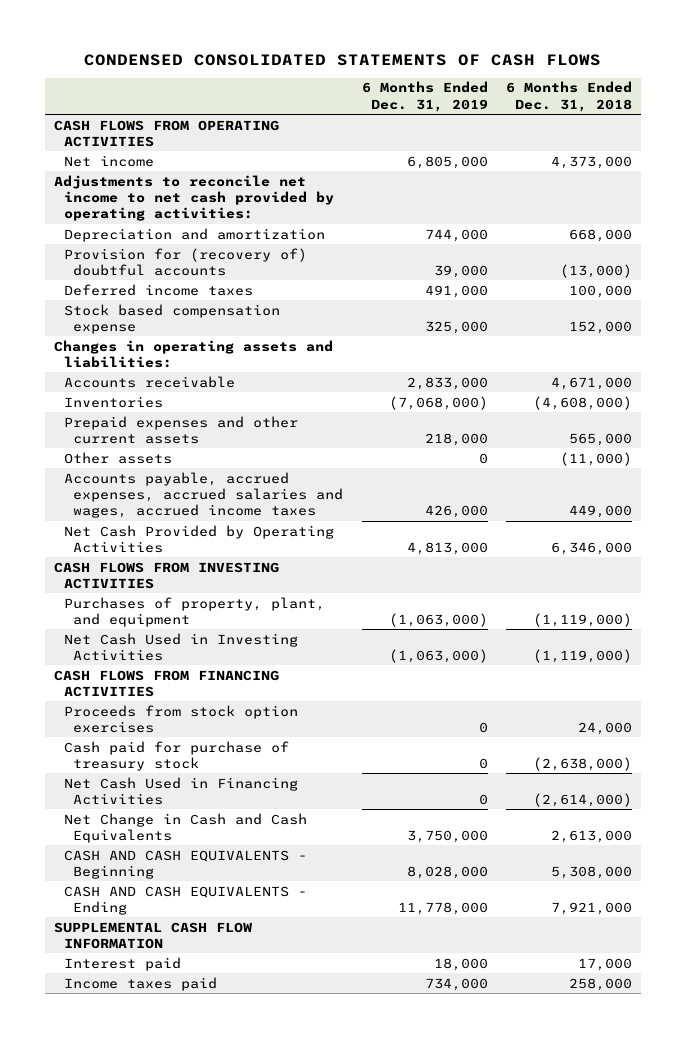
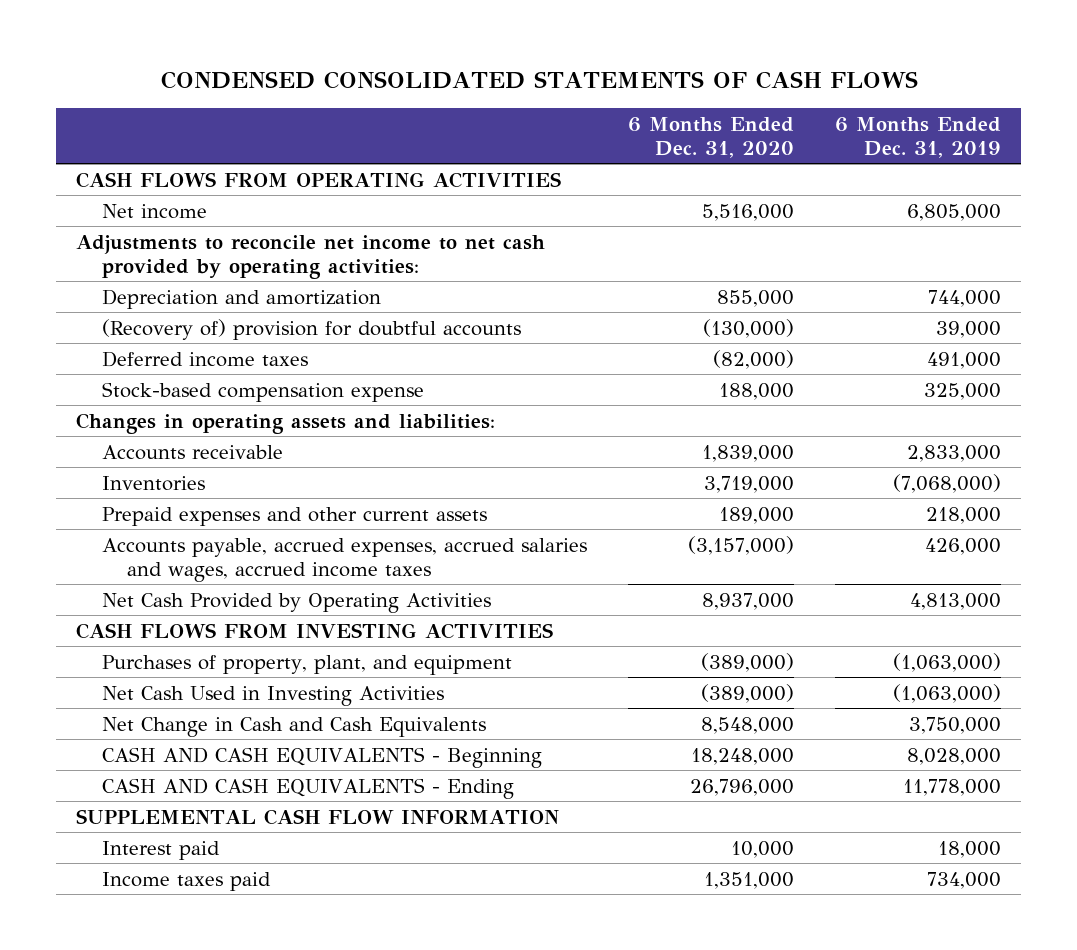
- | 6 Months Ended Dec. 31, 2019 | 6 Months Ended Dec. 31, 2018
+ | 6 Months Ended Dec. 31, 2020 | 6 Months Ended Dec. 31, 2019
- Provision for (recovery of) doubtful accounts | 39,000 | (13,000)
+ (Recovery of) provision for doubtful accounts | (130,000) | 39,000
- Stock based compensation expense | 325,000 | 152,000
+ Stock-based compensation expense | 188,000 | 325,000
- Other assets | 0 | (11,000)
- CASH FLOWS FROM FINANCING ACTIVITIES
- Proceeds from stock option exercises | 0 | 24,000
- Cash paid for purchase of treasury stock | 0 | (2,638,000)
- Net Cash Used in Financing Activities | 0 | (2,614,000)

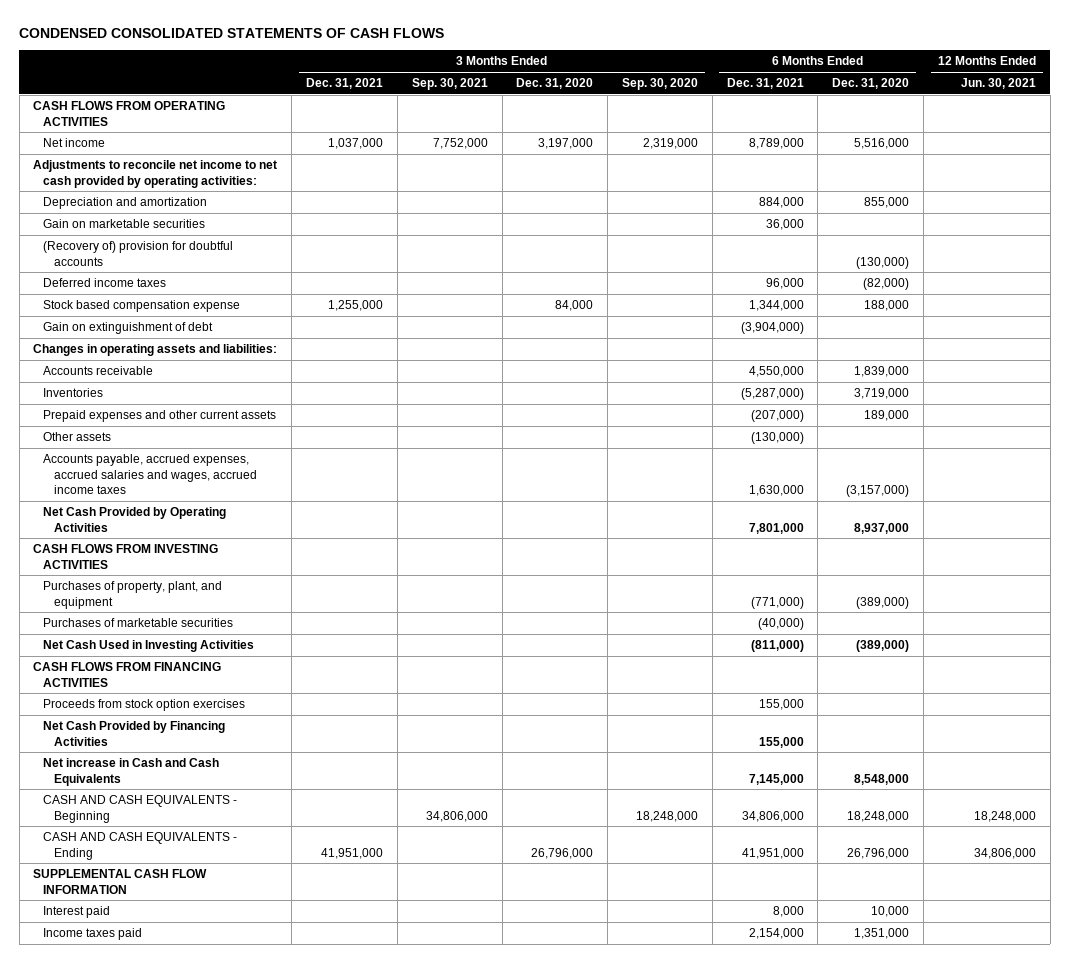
- | 6 Months Ended Dec. 31, 2020 | 6 Months Ended Dec. 31, 2019
+ | 3 Months Ended Dec. 31, 2021 | 3 Months Ended Sep. 30, 2021 | 3 Months Ended Dec. 31, 2020 | 3 Months Ended Sep. 30, 2020 | 6 Months Ended Dec. 31, 2021 | 6 Months Ended Dec. 31, 2020 | 12 Months Ended Jun. 30, 2021
+ Gain on marketable securities | | | | | 36,000 | |
- Stock-based compensation expense | 188,000 | 325,000
+ Stock based compensation expense | 1,255,000 | | 84,000 | | 1,344,000 | 188,000 |
+ Gain on extinguishment of debt | | | | | (3,904,000) | |
+ Other assets | | | | | (130,000) | |
+ Purchases of marketable securities | | | | | (40,000) | |
- Net Change in Cash and Cash Equivalents | 8,548,000 | 3,750,000
+ CASH FLOWS FROM FINANCING ACTIVITIES
+ Proceeds from stock option exercises | | | | | 155,000 | |
+ Net Cash Provided by Financing Activities | | | | | 155,000 | |
+ Net increase in Cash and Cash Equivalents | | | | | 7,145,000 | 8,548,000 |

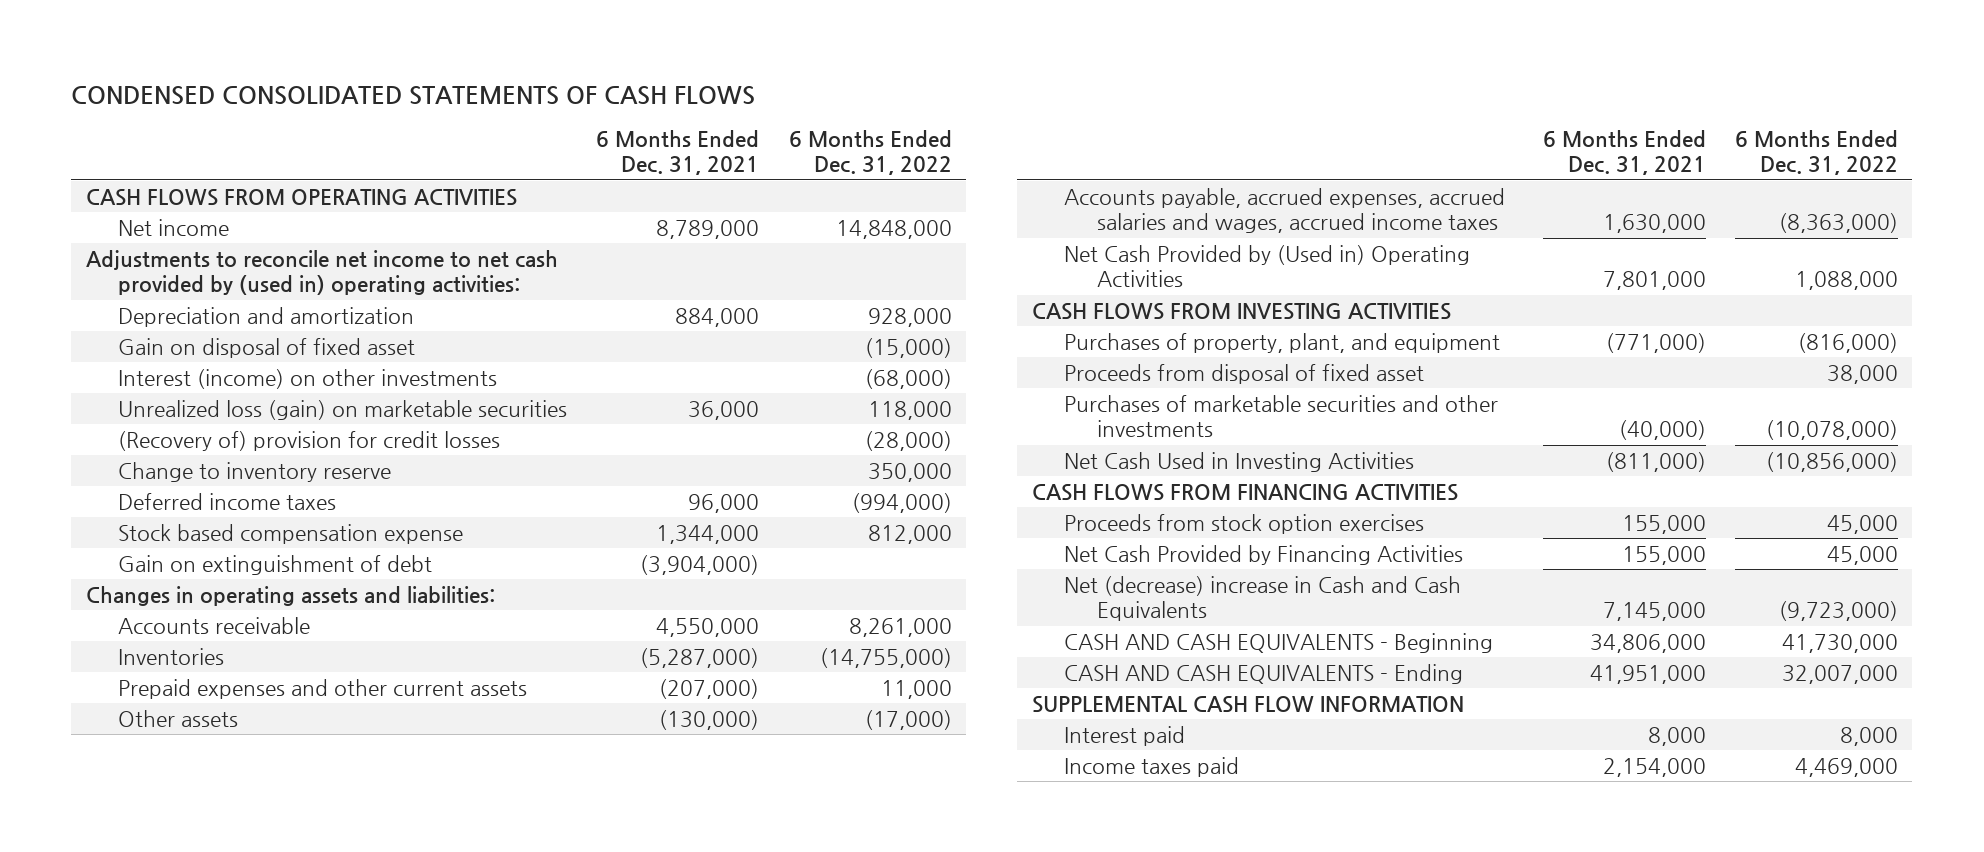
- | 3 Months Ended Dec. 31, 2021 | 3 Months Ended Sep. 30, 2021 | 3 Months Ended Dec. 31, 2020 | 3 Months Ended Sep. 30, 2020 | 6 Months Ended Dec. 31, 2021 | 6 Months Ended Dec. 31, 2020 | 12 Months Ended Jun. 30, 2021
+ | 6 Months Ended Dec. 31, 2021 | 6 Months Ended Dec. 31, 2022
- Adjustments to reconcile net income to net cash provided by operating activities:
+ Adjustments to reconcile net income to net cash provided by (used in) operating activities:
- Gain on marketable securities | | | | | 36,000 | |
- (Recovery of) provision for doubtful accounts | | | | | | (130,000) |
+ Gain on disposal of fixed asset | | (15,000)
+ Interest (income) on other investments | | (68,000)
+ Unrealized loss (gain) on marketable securities | 36,000 | 118,000
+ (Recovery of) provision for credit losses | | (28,000)
+ Change to inventory reserve | | 350,000
- Net Cash Provided by Operating Activities | | | | | 7,801,000 | 8,937,000 |
+ Net Cash Provided by (Used in) Operating Activities | 7,801,000 | 1,088,000
- Purchases of marketable securities | | | | | (40,000) | |
+ Proceeds from disposal of fixed asset | | 38,000
+ Purchases of marketable securities and other investments | (40,000) | (10,078,000)
- Net increase in Cash and Cash Equivalents | | | | | 7,145,000 | 8,548,000 |
+ Net (decrease) increase in Cash and Cash Equivalents | 7,145,000 | (9,723,000)

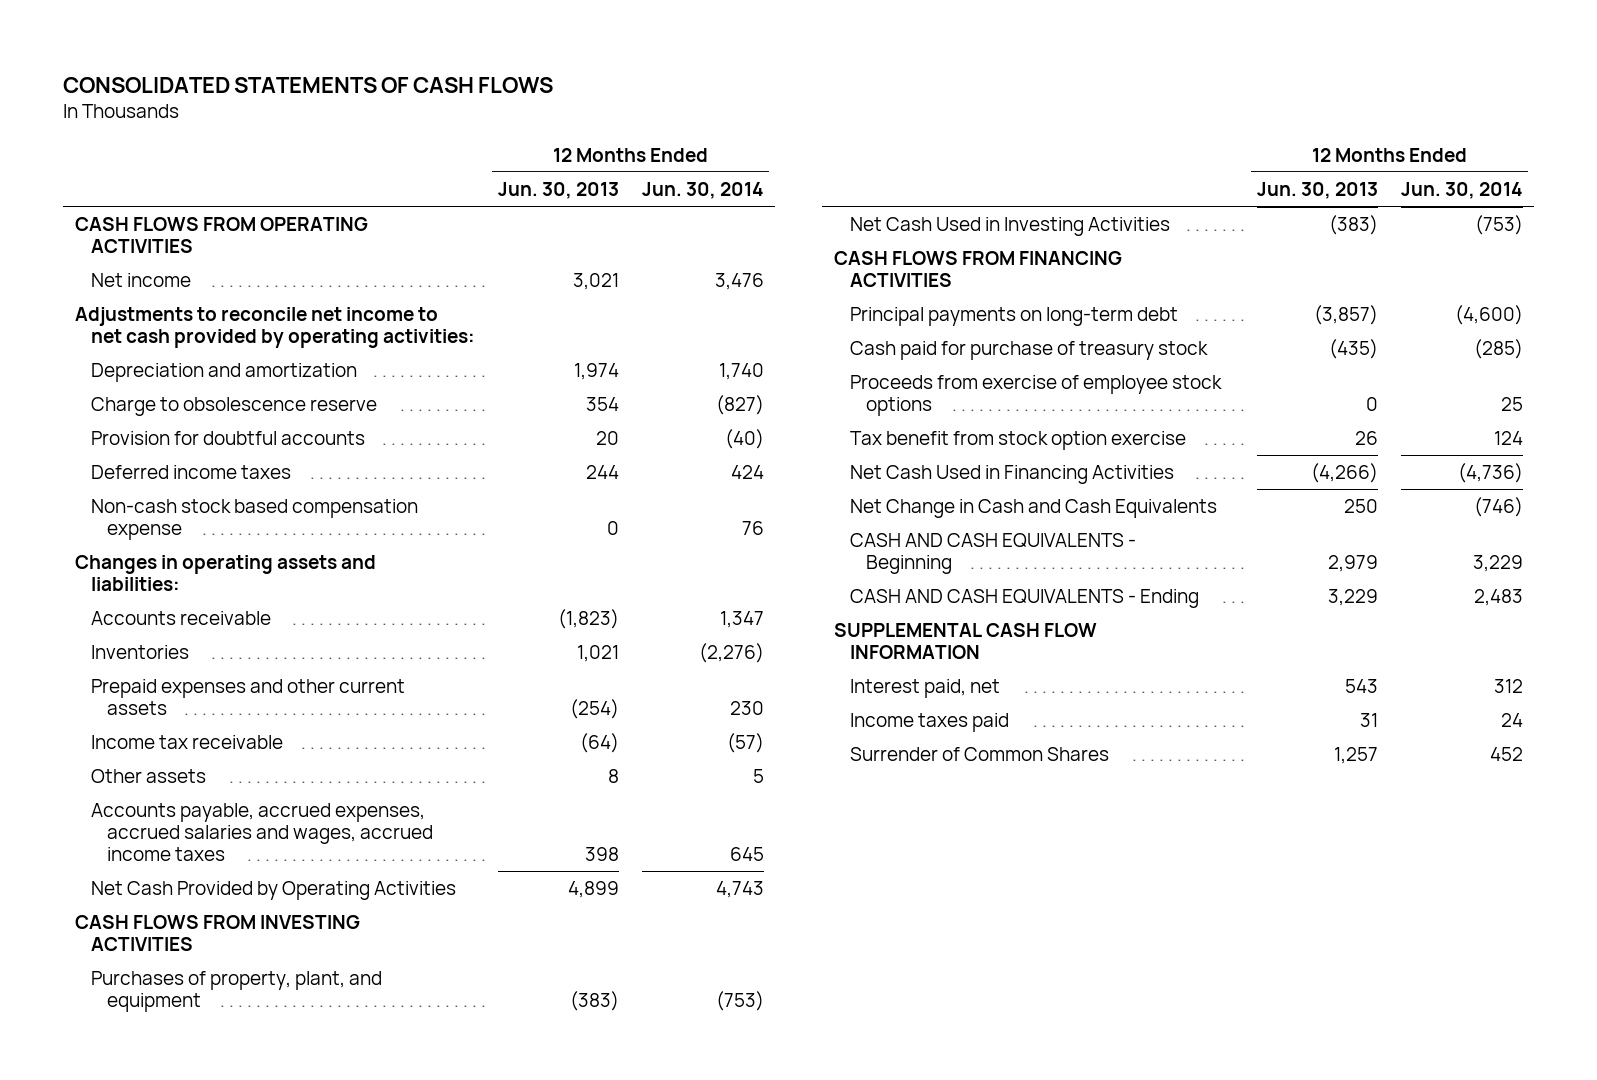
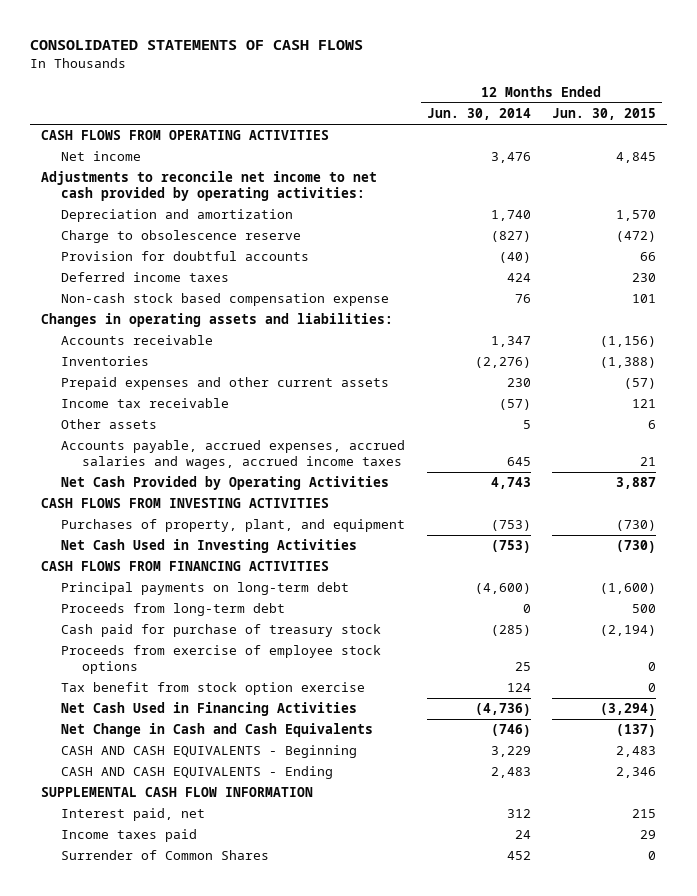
- | 12 Months Ended Jun. 30, 2013 | 12 Months Ended Jun. 30, 2014
+ | 12 Months Ended Jun. 30, 2014 | 12 Months Ended Jun. 30, 2015
+ Proceeds from long-term debt | 0 | 500

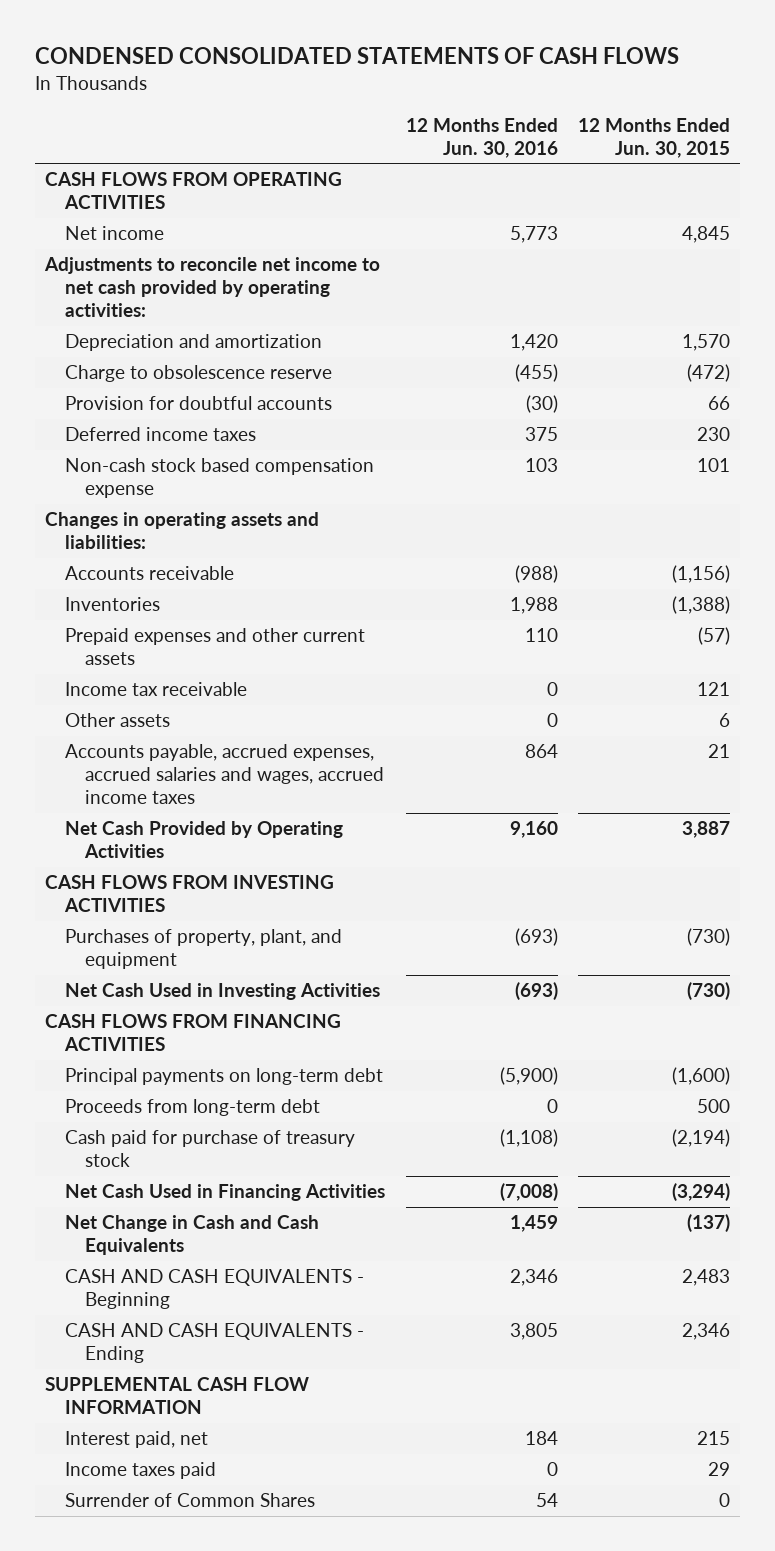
- CONSOLIDATED STATEMENTS OF CASH FLOWS
+ CONDENSED CONSOLIDATED STATEMENTS OF CASH FLOWS
- | 12 Months Ended Jun. 30, 2014 | 12 Months Ended Jun. 30, 2015
+ | 12 Months Ended Jun. 30, 2016 | 12 Months Ended Jun. 30, 2015
- Proceeds from exercise of employee stock options | 25 | 0
- Tax benefit from stock option exercise | 124 | 0

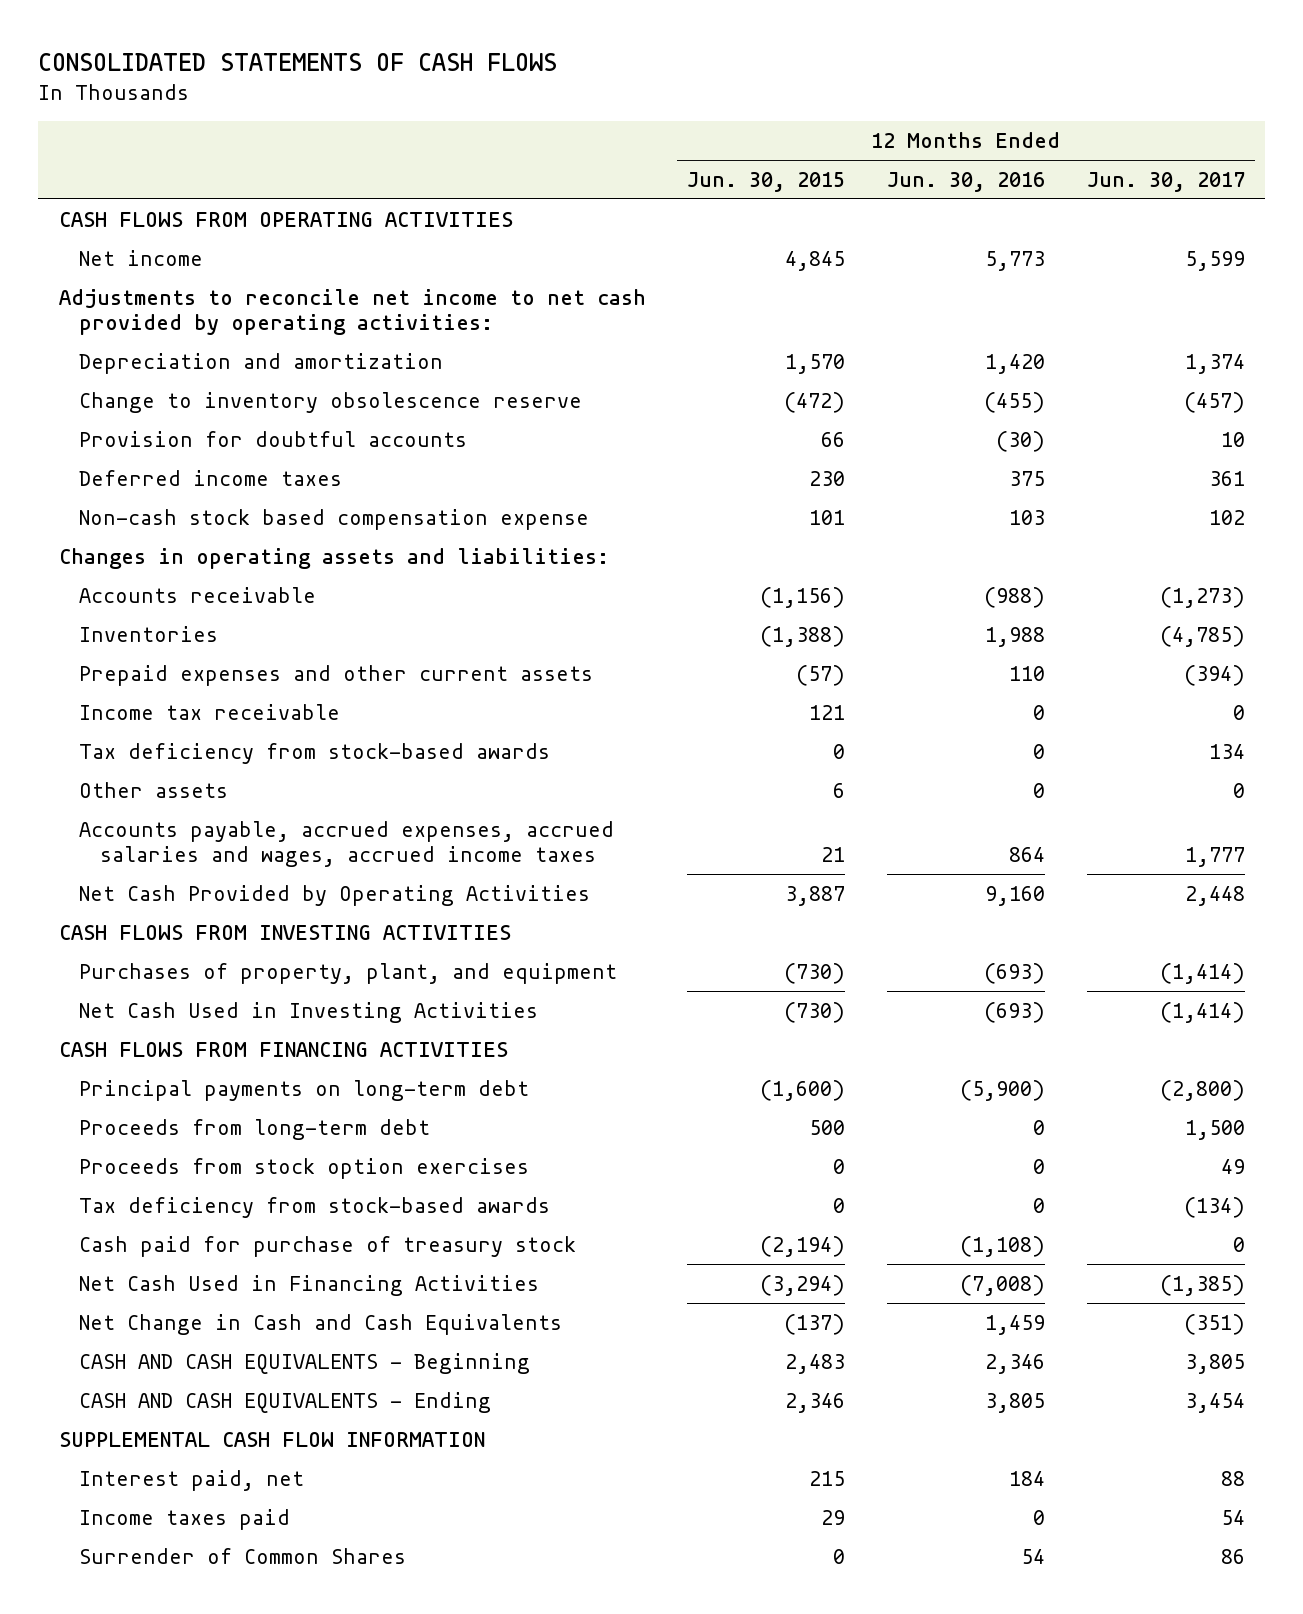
- CONDENSED CONSOLIDATED STATEMENTS OF CASH FLOWS
+ CONSOLIDATED STATEMENTS OF CASH FLOWS
- | 12 Months Ended Jun. 30, 2016 | 12 Months Ended Jun. 30, 2015
+ | 12 Months Ended Jun. 30, 2015 | 12 Months Ended Jun. 30, 2016 | 12 Months Ended Jun. 30, 2017
- Charge to obsolescence reserve | (455) | (472)
+ Change to inventory obsolescence reserve | (472) | (455) | (457)
+ Tax deficiency from stock-based awards | 0 | 0 | 134
+ Proceeds from stock option exercises | 0 | 0 | 49
+ Tax deficiency from stock-based awards | 0 | 0 | (134)

